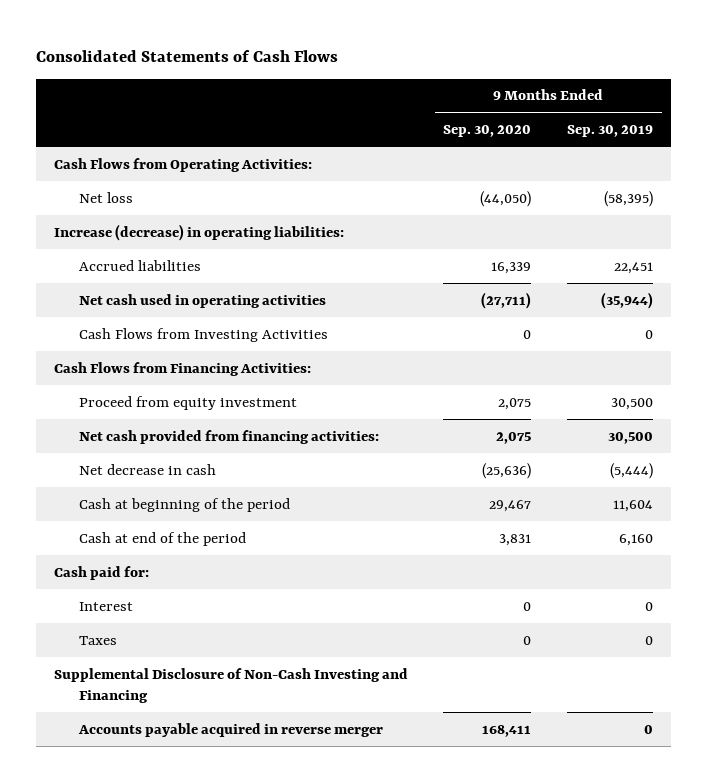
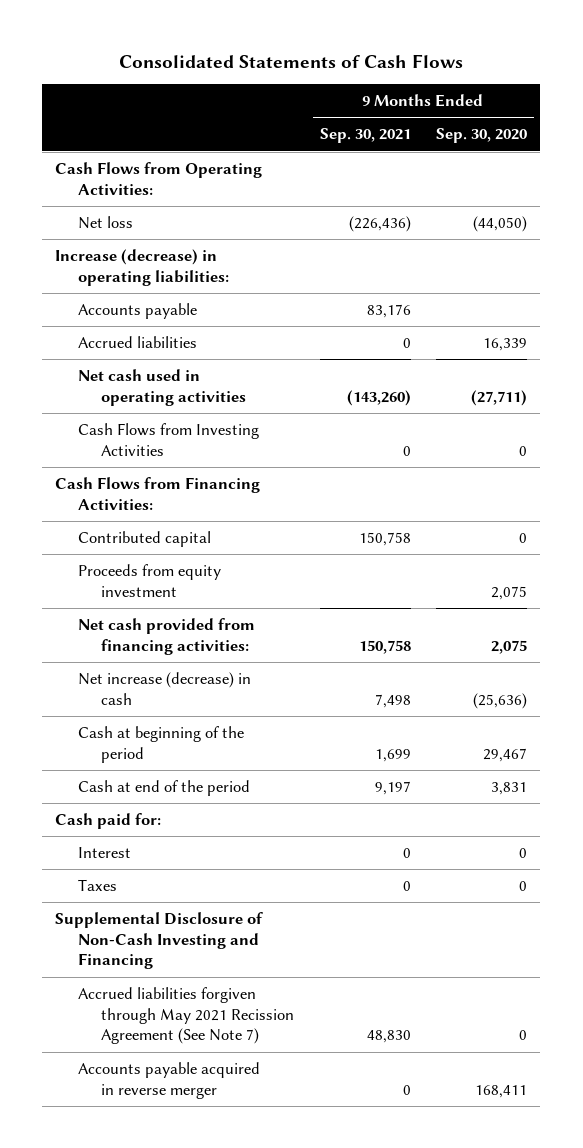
- | 9 Months Ended Sep. 30, 2020 | 9 Months Ended Sep. 30, 2019
+ | 9 Months Ended Sep. 30, 2021 | 9 Months Ended Sep. 30, 2020
+ Accounts payable | 83,176 |
- Proceed from equity investment | 2,075 | 30,500
+ Contributed capital | 150,758 | 0
+ Proceeds from equity investment | | 2,075
- Net decrease in cash | (25,636) | (5,444)
+ Net increase (decrease) in cash | 7,498 | (25,636)
+ Accrued liabilities forgiven through May 2021 Recission Agreement (See Note 7) | 48,830 | 0

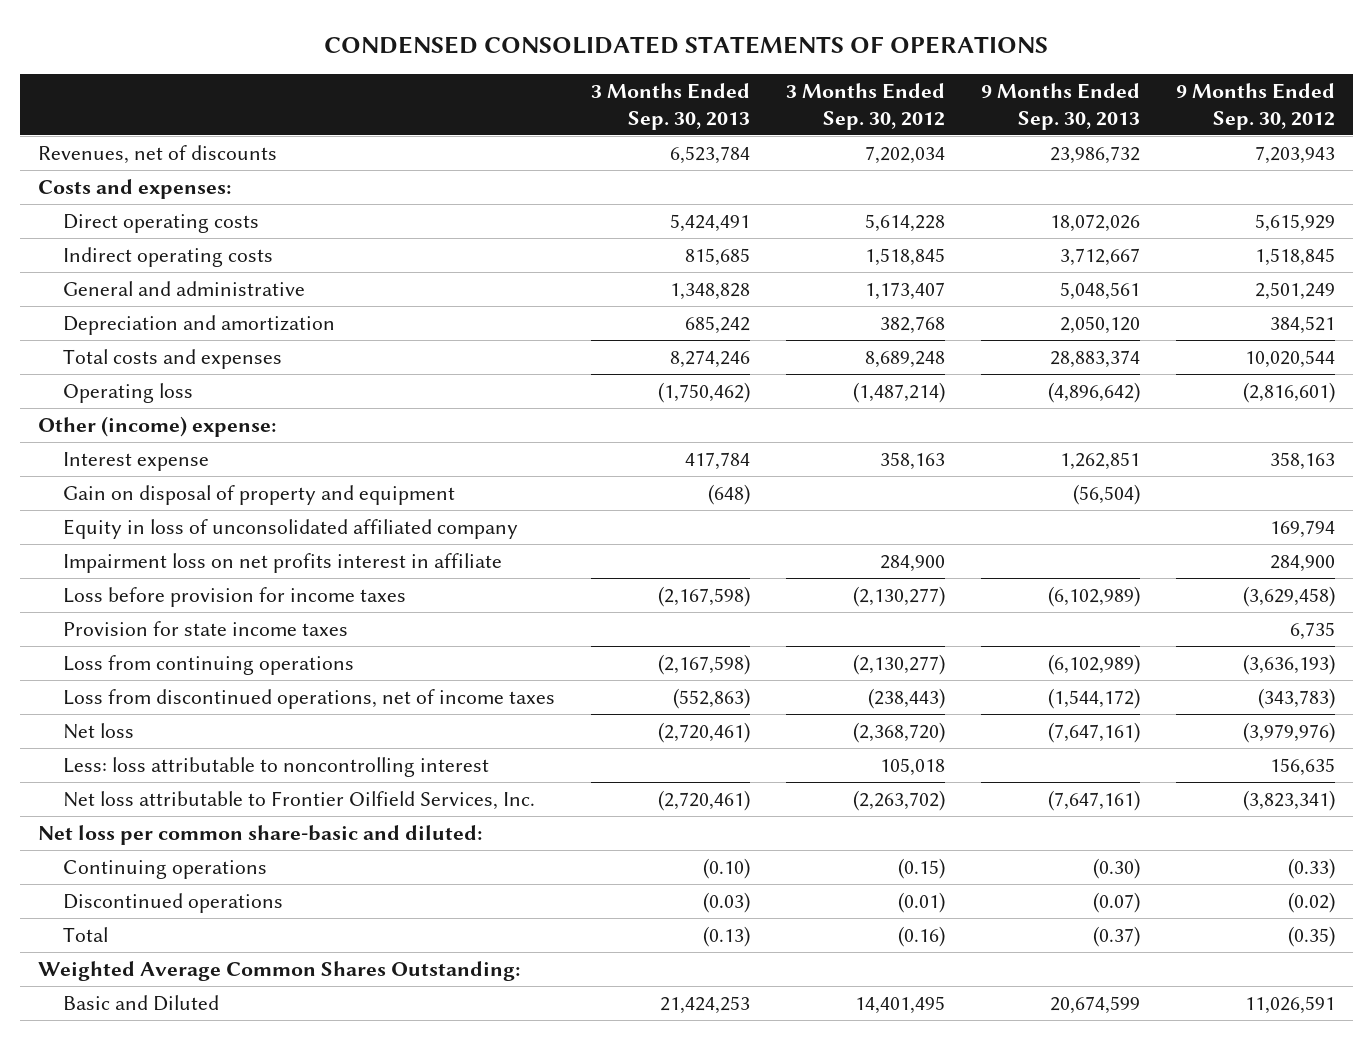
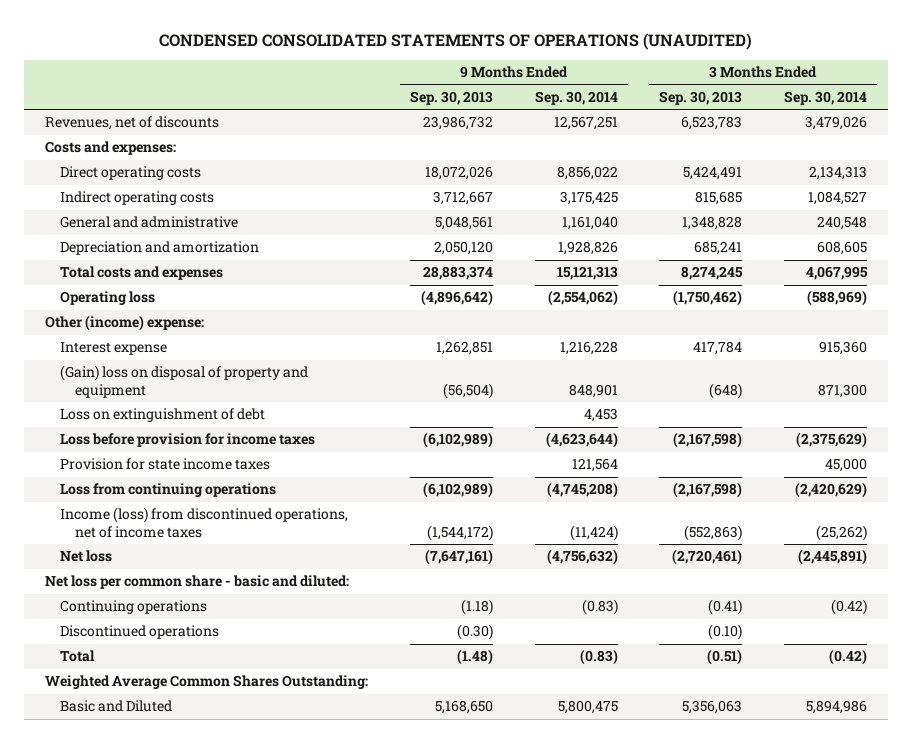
- CONDENSED CONSOLIDATED STATEMENTS OF OPERATIONS
+ CONDENSED CONSOLIDATED STATEMENTS OF OPERATIONS (UNAUDITED)
- | 3 Months Ended Sep. 30, 2013 | 3 Months Ended Sep. 30, 2012 | 9 Months Ended Sep. 30, 2013 | 9 Months Ended Sep. 30, 2012
+ | 9 Months Ended Sep. 30, 2013 | 9 Months Ended Sep. 30, 2014 | 3 Months Ended Sep. 30, 2013 | 3 Months Ended Sep. 30, 2014
- Revenues, net of discounts | 6,523,784 | 7,202,034 | 23,986,732 | 7,203,943
+ Revenues, net of discounts | 23,986,732 | 12,567,251 | 6,523,783 | 3,479,026
- Depreciation and amortization | 685,242 | 382,768 | 2,050,120 | 384,521
- Total costs and expenses | 8,274,246 | 8,689,248 | 28,883,374 | 10,020,544
+ Depreciation and amortization | 2,050,120 | 1,928,826 | 685,241 | 608,605
+ Total costs and expenses | 28,883,374 | 15,121,313 | 8,274,245 | 4,067,995
- Gain on disposal of property and equipment | (648) | | (56,504) |
- Equity in loss of unconsolidated affiliated company | | | | 169,794
- Impairment loss on net profits interest in affiliate | | 284,900 | | 284,900
+ (Gain) loss on disposal of property and equipment | (56,504) | 848,901 | (648) | 871,300
+ Loss on extinguishment of debt | | 4,453 | |
- Loss from discontinued operations, net of income taxes | (552,863) | (238,443) | (1,544,172) | (343,783)
+ Income (loss) from discontinued operations, net of income taxes | (1,544,172) | (11,424) | (552,863) | (25,262)
- Less: loss attributable to noncontrolling interest | | 105,018 | | 156,635
- Net loss attributable to Frontier Oilfield Services, Inc. | (2,720,461) | (2,263,702) | (7,647,161) | (3,823,341)
- Net loss per common share-basic and diluted:
- Continuing operations | (0.10) | (0.15) | (0.30) | (0.33)
- Discontinued operations | (0.03) | (0.01) | (0.07) | (0.02)
- Total | (0.13) | (0.16) | (0.37) | (0.35)
+ Net loss per common share - basic and diluted:
+ Continuing operations | (1.18) | (0.83) | (0.41) | (0.42)
+ Discontinued operations | (0.30) | | (0.10) |
+ Total | (1.48) | (0.83) | (0.51) | (0.42)
- Basic and Diluted | 21,424,253 | 14,401,495 | 20,674,599 | 11,026,591
+ Basic and Diluted | 5,168,650 | 5,800,475 | 5,356,063 | 5,894,986

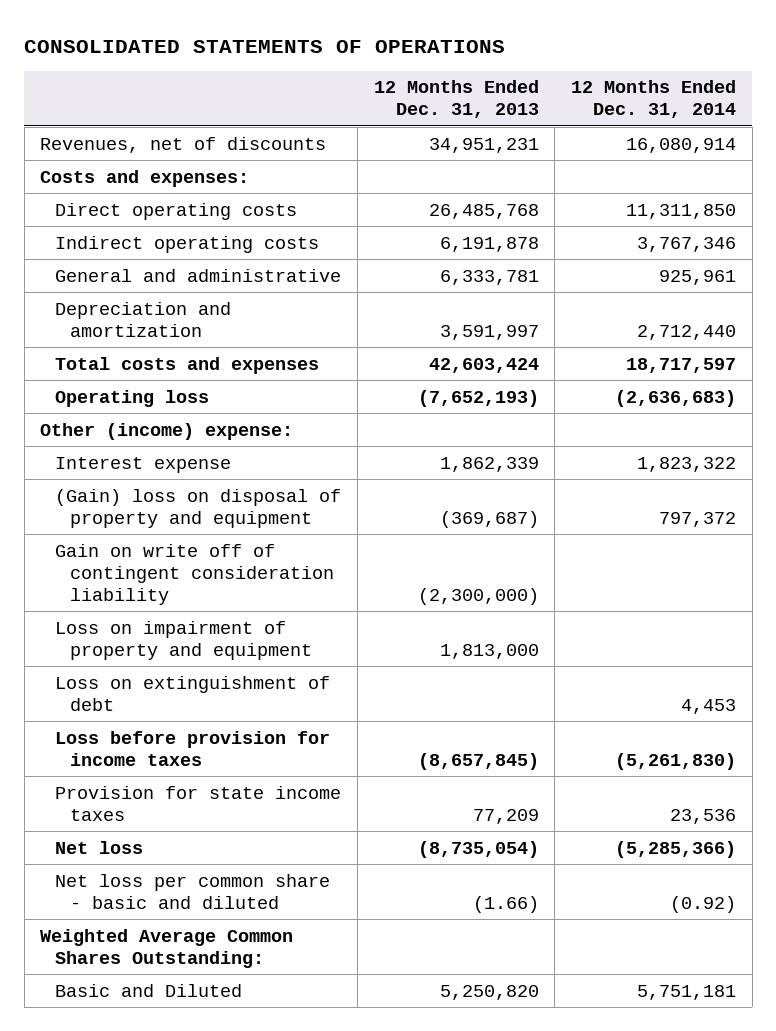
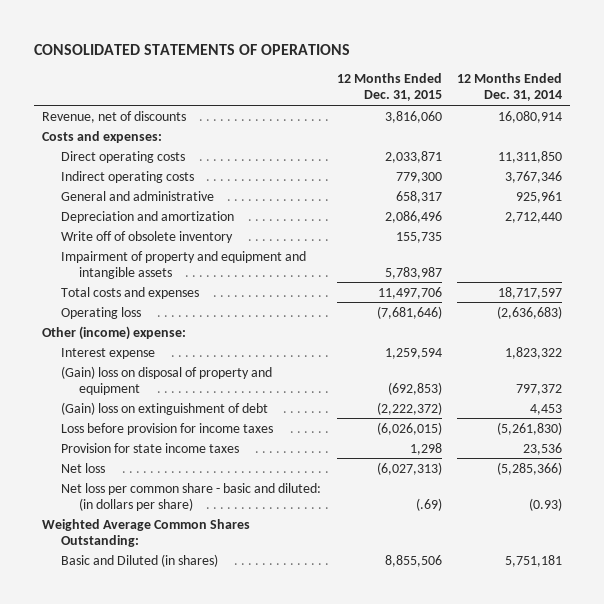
- | 12 Months Ended Dec. 31, 2013 | 12 Months Ended Dec. 31, 2014
+ | 12 Months Ended Dec. 31, 2015 | 12 Months Ended Dec. 31, 2014
- Revenues, net of discounts | 34,951,231 | 16,080,914
+ Revenue, net of discounts | 3,816,060 | 16,080,914
+ Write off of obsolete inventory | 155,735 |
+ Impairment of property and equipment and intangible assets | 5,783,987 |
- Gain on write off of contingent consideration liability | (2,300,000) |
- Loss on impairment of property and equipment | 1,813,000 |
- Loss on extinguishment of debt | | 4,453
+ (Gain) loss on extinguishment of debt | (2,222,372) | 4,453
- Net loss per common share - basic and diluted | (1.66) | (0.92)
+ Net loss per common share - basic and diluted: (in dollars per share) | (.69) | (0.93)
- Basic and Diluted | 5,250,820 | 5,751,181
+ Basic and Diluted (in shares) | 8,855,506 | 5,751,181

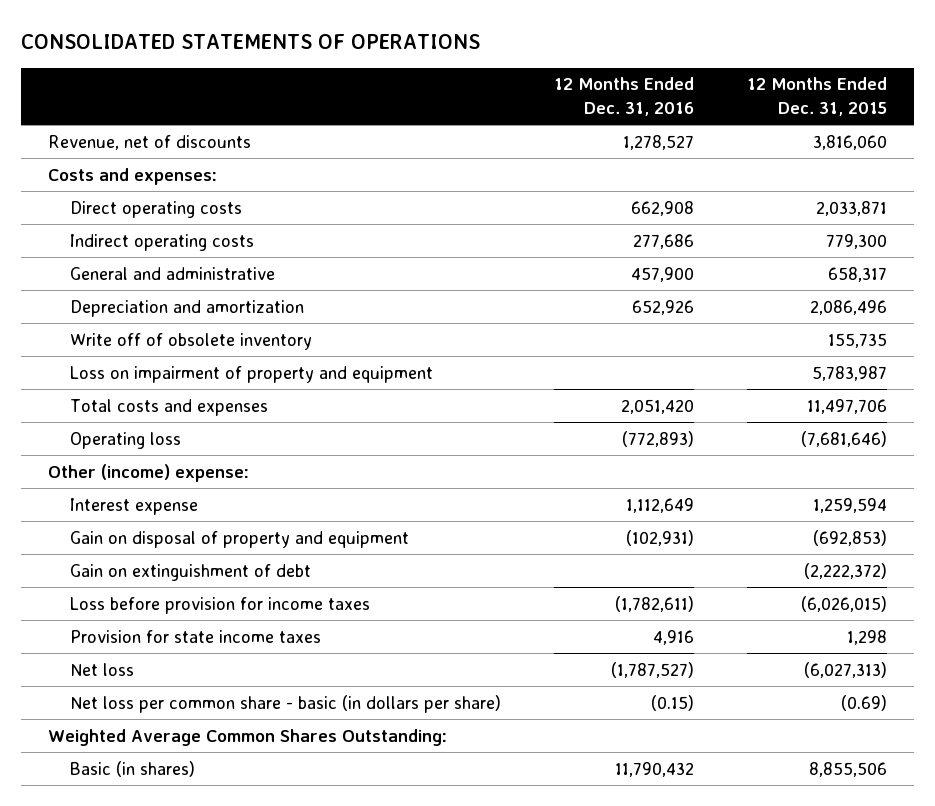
- | 12 Months Ended Dec. 31, 2015 | 12 Months Ended Dec. 31, 2014
+ | 12 Months Ended Dec. 31, 2016 | 12 Months Ended Dec. 31, 2015
- Impairment of property and equipment and intangible assets | 5,783,987 |
+ Loss on impairment of property and equipment | | 5,783,987
- (Gain) loss on disposal of property and equipment | (692,853) | 797,372
- (Gain) loss on extinguishment of debt | (2,222,372) | 4,453
+ Gain on disposal of property and equipment | (102,931) | (692,853)
+ Gain on extinguishment of debt | | (2,222,372)
- Net loss per common share - basic and diluted: (in dollars per share) | (.69) | (0.93)
+ Net loss per common share - basic (in dollars per share) | (0.15) | (0.69)
- Basic and Diluted (in shares) | 8,855,506 | 5,751,181
+ Basic (in shares) | 11,790,432 | 8,855,506

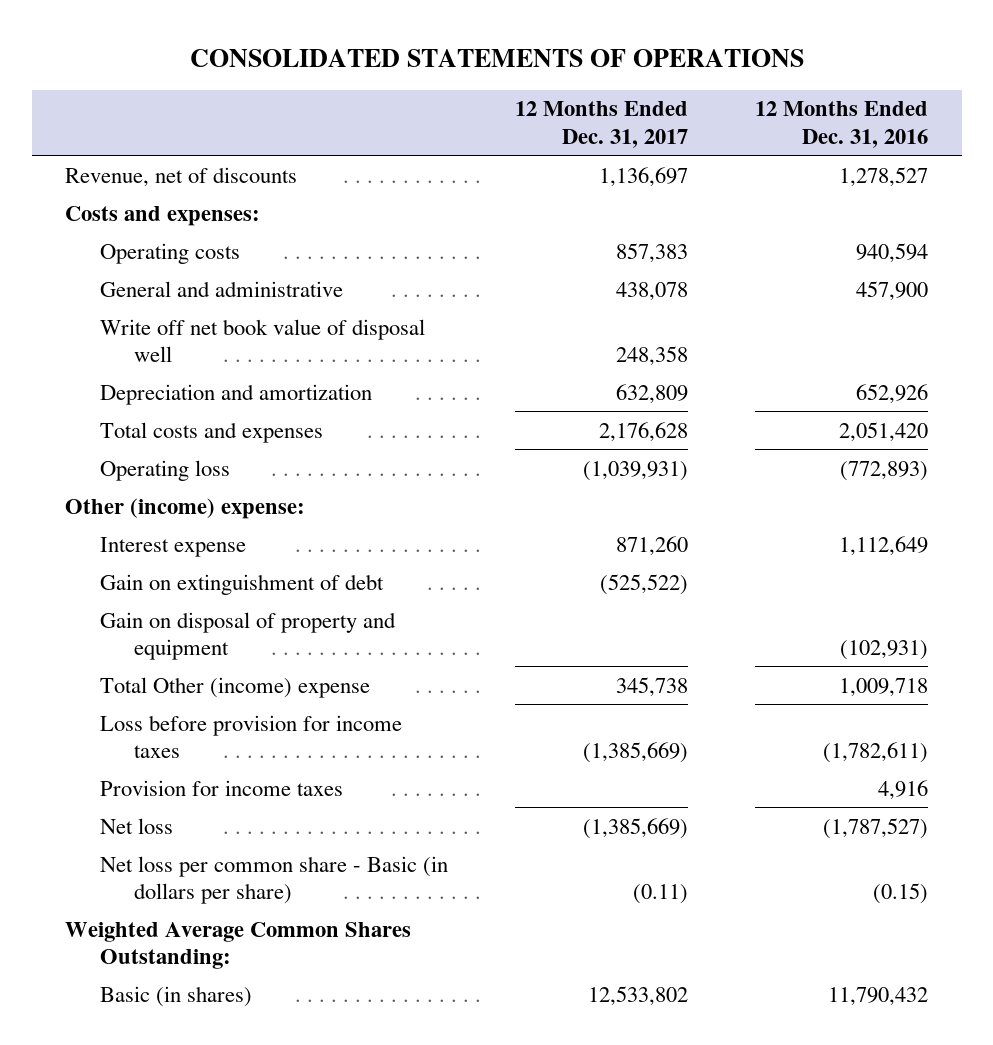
- | 12 Months Ended Dec. 31, 2016 | 12 Months Ended Dec. 31, 2015
+ | 12 Months Ended Dec. 31, 2017 | 12 Months Ended Dec. 31, 2016
- Direct operating costs | 662,908 | 2,033,871
- Indirect operating costs | 277,686 | 779,300
+ Operating costs | 857,383 | 940,594
+ Write off net book value of disposal well | 248,358 |
- Write off of obsolete inventory | | 155,735
- Loss on impairment of property and equipment | | 5,783,987
moved down: Gain on disposal of property and equipment | | (102,931)
+ Total Other (income) expense | 345,738 | 1,009,718
- Provision for state income taxes | 4,916 | 1,298
+ Provision for income taxes | | 4,916
- Net loss per common share - basic (in dollars per share) | (0.15) | (0.69)
+ Net loss per common share - Basic (in dollars per share) | (0.11) | (0.15)

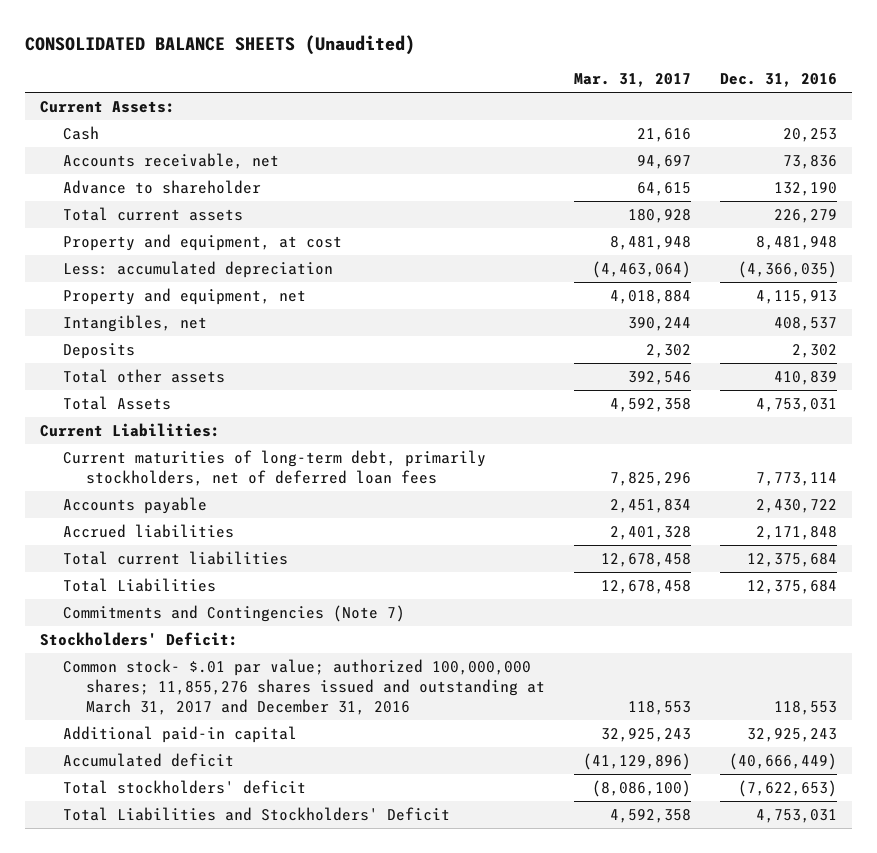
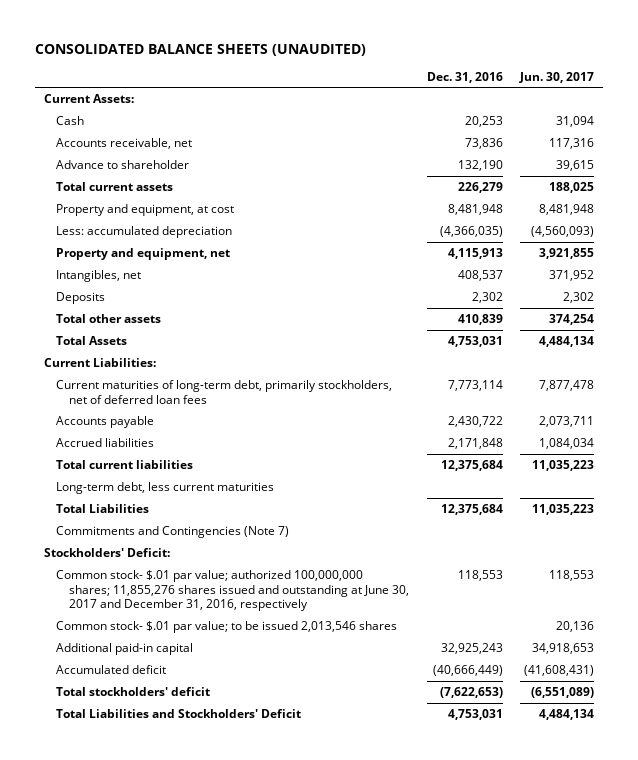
- CONSOLIDATED BALANCE SHEETS (Unaudited)
+ CONSOLIDATED BALANCE SHEETS (UNAUDITED)
- | Mar. 31, 2017 | Dec. 31, 2016
+ | Dec. 31, 2016 | Jun. 30, 2017
+ Long-term debt, less current maturities
- Common stock- $.01 par value; authorized 100,000,000 shares; 11,855,276 shares issued and outstanding at March 31, 2017 and December 31, 2016 | 118,553 | 118,553
+ Common stock- $.01 par value; authorized 100,000,000 shares; 11,855,276 shares issued and outstanding at June 30, 2017 and December 31, 2016, respectively | 118,553 | 118,553
+ Common stock- $.01 par value; to be issued 2,013,546 shares | | 20,136

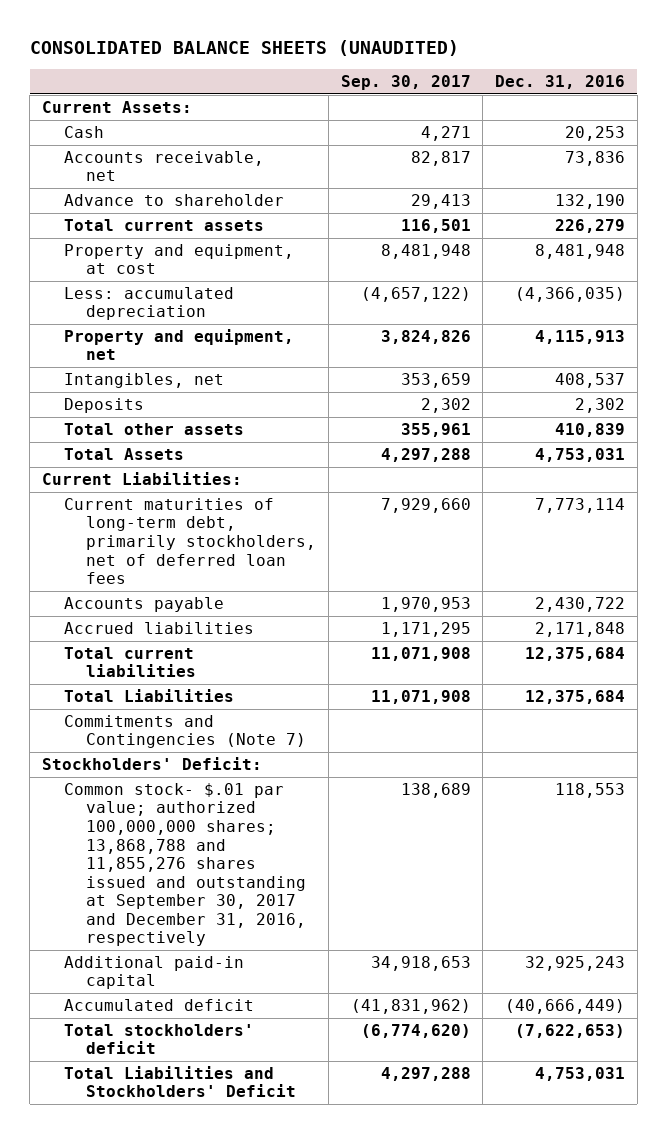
- | Dec. 31, 2016 | Jun. 30, 2017
+ | Sep. 30, 2017 | Dec. 31, 2016
- Long-term debt, less current maturities
- Common stock- $.01 par value; authorized 100,000,000 shares; 11,855,276 shares issued and outstanding at June 30, 2017 and December 31, 2016, respectively | 118,553 | 118,553
- Common stock- $.01 par value; to be issued 2,013,546 shares | | 20,136
+ Common stock- $.01 par value; authorized 100,000,000 shares; 13,868,788 and 11,855,276 shares issued and outstanding at September 30, 2017 and December 31, 2016, respectively | 138,689 | 118,553

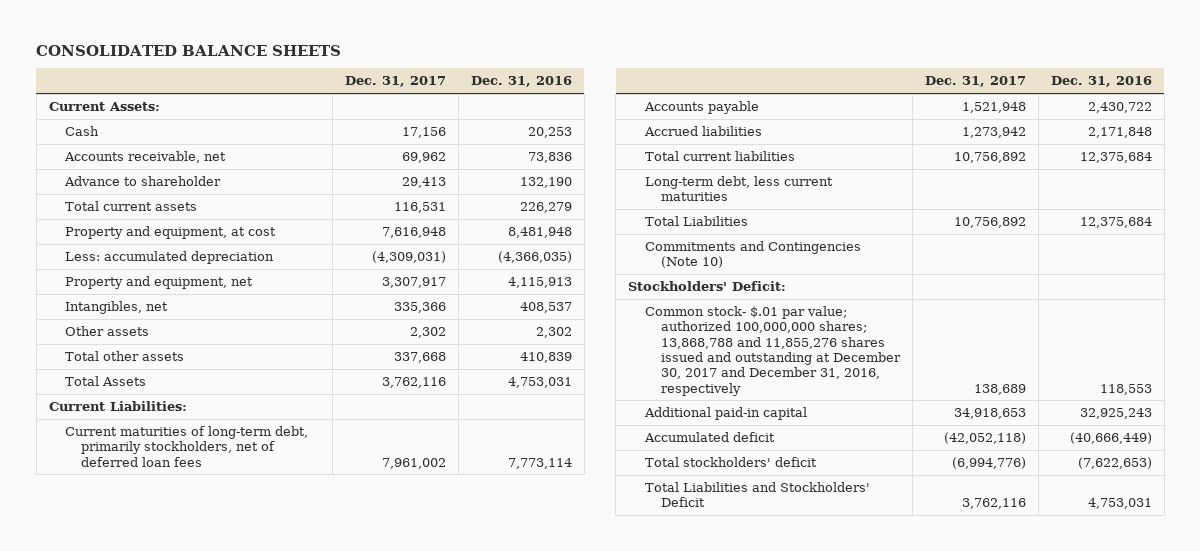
- CONSOLIDATED BALANCE SHEETS (UNAUDITED)
+ CONSOLIDATED BALANCE SHEETS
- | Sep. 30, 2017 | Dec. 31, 2016
+ | Dec. 31, 2017 | Dec. 31, 2016
- Deposits | 2,302 | 2,302
+ Other assets | 2,302 | 2,302
+ Long-term debt, less current maturities
- Commitments and Contingencies (Note 7)
+ Commitments and Contingencies (Note 10)
- Common stock- $.01 par value; authorized 100,000,000 shares; 13,868,788 and 11,855,276 shares issued and outstanding at September 30, 2017 and December 31, 2016, respectively | 138,689 | 118,553
+ Common stock- $.01 par value; authorized 100,000,000 shares; 13,868,788 and 11,855,276 shares issued and outstanding at December 30, 2017 and December 31, 2016, respectively | 138,689 | 118,553

